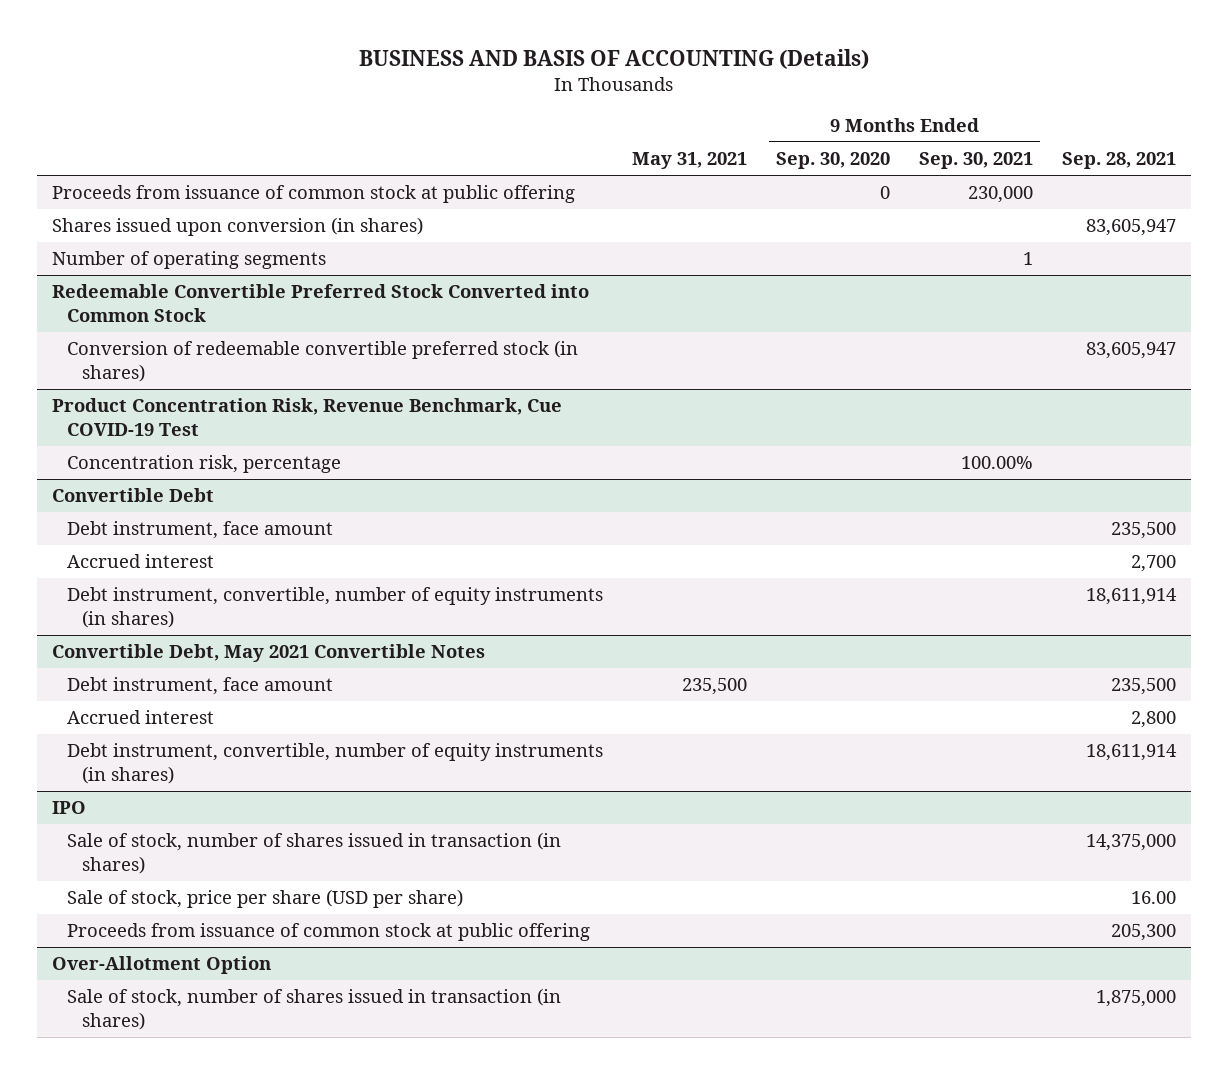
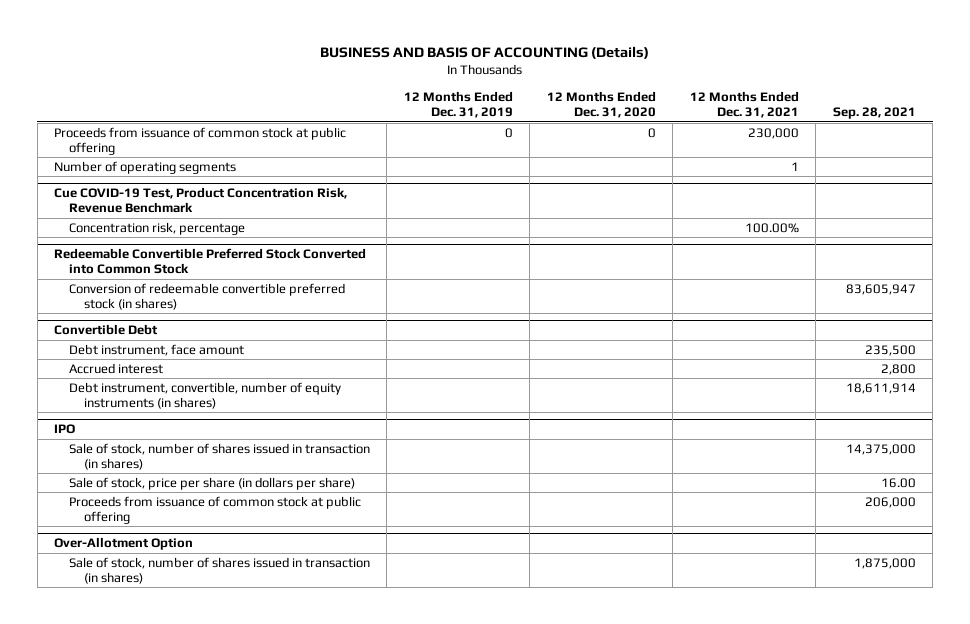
- | May 31, 2021 | 9 Months Ended Sep. 30, 2020 | 9 Months Ended Sep. 30, 2021 | Sep. 28, 2021
+ | 12 Months Ended Dec. 31, 2019 | 12 Months Ended Dec. 31, 2020 | 12 Months Ended Dec. 31, 2021 | Sep. 28, 2021
- Shares issued upon conversion (in shares) | | | | 83,605,947
+ Cue COVID-19 Test, Product Concentration Risk, Revenue Benchmark
+ Concentration risk, percentage | | | 100.00% |
- Product Concentration Risk, Revenue Benchmark, Cue COVID-19 Test
- Concentration risk, percentage | | | 100.00% |
@ Convertible Debt
- Accrued interest | | | | 2,700
- Debt instrument, convertible, number of equity instruments (in shares) | | | | 18,611,914
- Convertible Debt, May 2021 Convertible Notes
- Debt instrument, face amount | 235,500 | | | 235,500
@ IPO
- Sale of stock, price per share (USD per share) | | | | 16.00
- Proceeds from issuance of common stock at public offering | | | | 205,300
+ Sale of stock, price per share (in dollars per share) | | | | 16.00
+ Proceeds from issuance of common stock at public offering | | | | 206,000

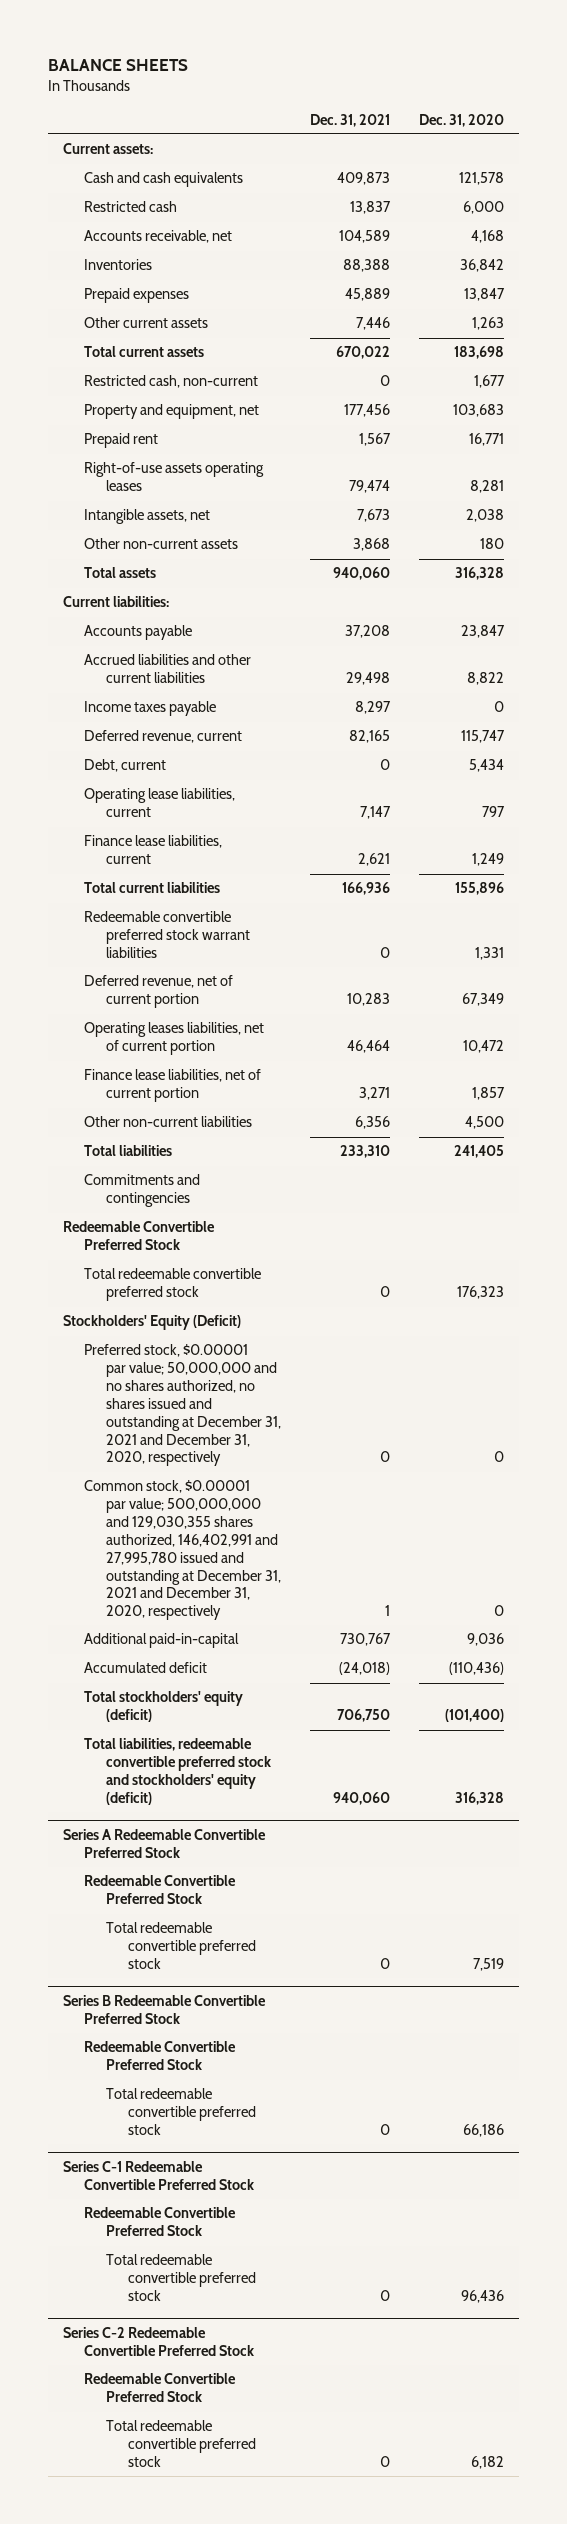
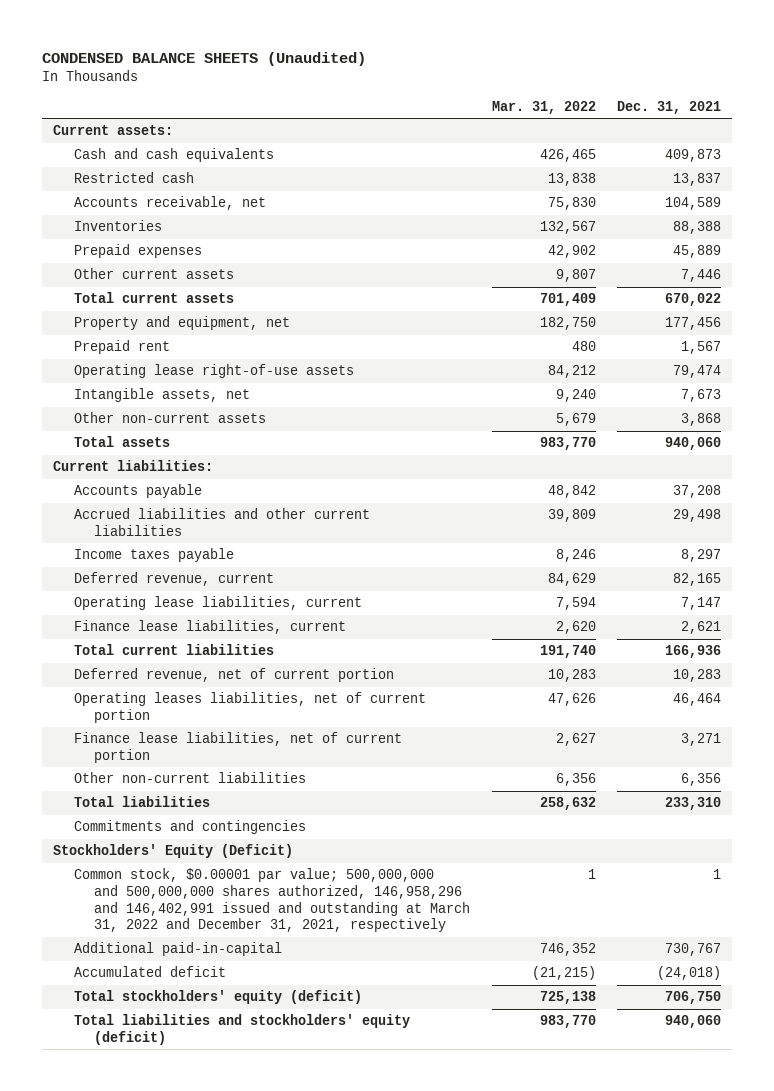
- BALANCE SHEETS
+ CONDENSED BALANCE SHEETS (Unaudited)
- | Dec. 31, 2021 | Dec. 31, 2020
+ | Mar. 31, 2022 | Dec. 31, 2021
- Restricted cash, non-current | 0 | 1,677
- Right-of-use assets operating leases | 79,474 | 8,281
+ Operating lease right-of-use assets | 84,212 | 79,474
- Debt, current | 0 | 5,434
- Redeemable convertible preferred stock warrant liabilities | 0 | 1,331
- Redeemable Convertible Preferred Stock
- Total redeemable convertible preferred stock | 0 | 176,323
- Preferred stock, $0.00001 par value; 50,000,000 and no shares authorized, no shares issued and outstanding at December 31, 2021 and December 31, 2020, respectively | 0 | 0
- Common stock, $0.00001 par value; 500,000,000 and 129,030,355 shares authorized, 146,402,991 and 27,995,780 issued and outstanding at December 31, 2021 and December 31, 2020, respectively | 1 | 0
+ Common stock, $0.00001 par value; 500,000,000 and 500,000,000 shares authorized, 146,958,296 and 146,402,991 issued and outstanding at March 31, 2022 and December 31, 2021, respectively | 1 | 1
- Total liabilities, redeemable convertible preferred stock and stockholders' equity (deficit) | 940,060 | 316,328
- Series A Redeemable Convertible Preferred Stock
- Redeemable Convertible Preferred Stock
- Total redeemable convertible preferred stock | 0 | 7,519
- Series B Redeemable Convertible Preferred Stock
- Redeemable Convertible Preferred Stock
- Total redeemable convertible preferred stock | 0 | 66,186
- Series C-1 Redeemable Convertible Preferred Stock
- Redeemable Convertible Preferred Stock
- Total redeemable convertible preferred stock | 0 | 96,436
- Series C-2 Redeemable Convertible Preferred Stock
- Redeemable Convertible Preferred Stock
- Total redeemable convertible preferred stock | 0 | 6,182
+ Total liabilities and stockholders' equity (deficit) | 983,770 | 940,060

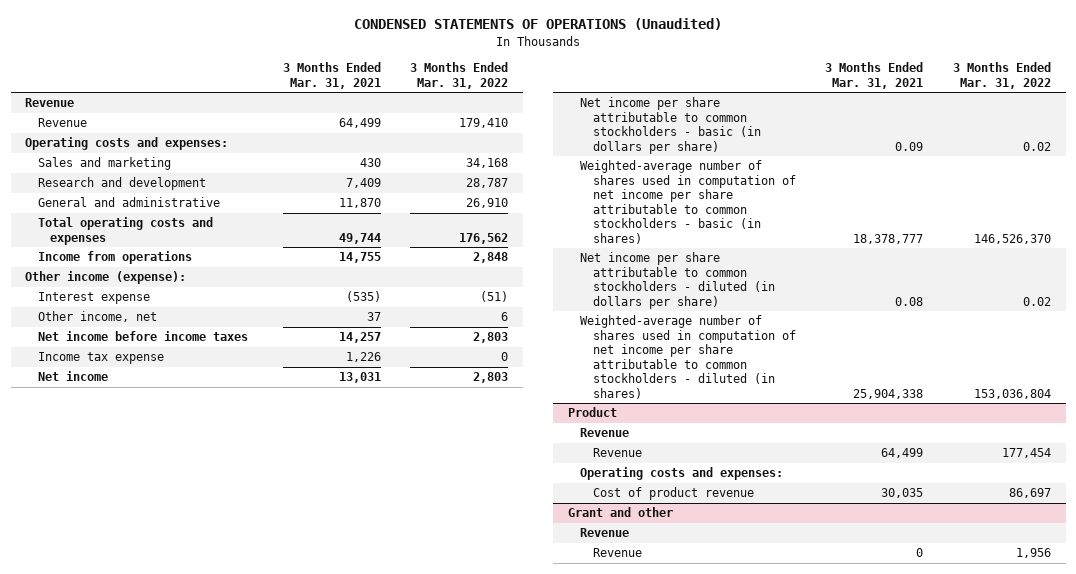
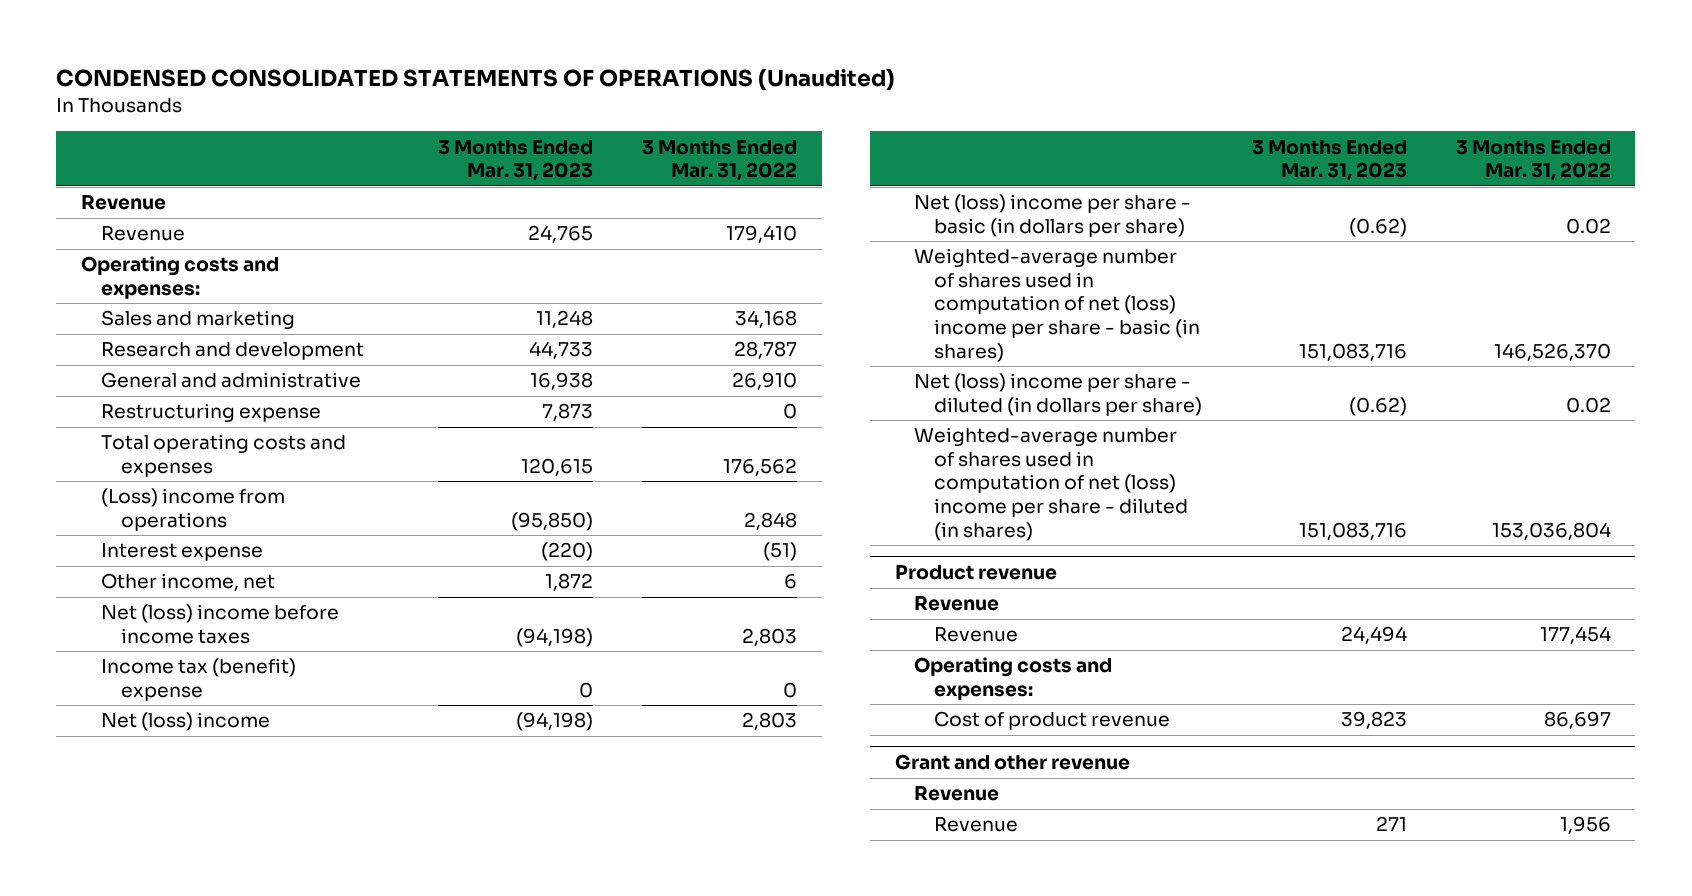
- CONDENSED STATEMENTS OF OPERATIONS (Unaudited)
+ CONDENSED CONSOLIDATED STATEMENTS OF OPERATIONS (Unaudited)
- | 3 Months Ended Mar. 31, 2021 | 3 Months Ended Mar. 31, 2022
+ | 3 Months Ended Mar. 31, 2023 | 3 Months Ended Mar. 31, 2022
+ Restructuring expense | 7,873 | 0
- Income from operations | 14,755 | 2,848
- Other income (expense):
+ (Loss) income from operations | (95,850) | 2,848
- Net income before income taxes | 14,257 | 2,803
- Income tax expense | 1,226 | 0
- Net income | 13,031 | 2,803
- Net income per share attributable to common stockholders - basic (in dollars per share) | 0.09 | 0.02
- Weighted-average number of shares used in computation of net income per share attributable to common stockholders - basic (in shares) | 18,378,777 | 146,526,370
- Net income per share attributable to common stockholders - diluted (in dollars per share) | 0.08 | 0.02
- Weighted-average number of shares used in computation of net income per share attributable to common stockholders - diluted (in shares) | 25,904,338 | 153,036,804
- Product
+ Net (loss) income before income taxes | (94,198) | 2,803
+ Income tax (benefit) expense | 0 | 0
+ Net (loss) income | (94,198) | 2,803
+ Net (loss) income per share - basic (in dollars per share) | (0.62) | 0.02
+ Weighted-average number of shares used in computation of net (loss) income per share - basic (in shares) | 151,083,716 | 146,526,370
+ Net (loss) income per share - diluted (in dollars per share) | (0.62) | 0.02
+ Weighted-average number of shares used in computation of net (loss) income per share - diluted (in shares) | 151,083,716 | 153,036,804
+ Product revenue
- Grant and other
+ Grant and other revenue

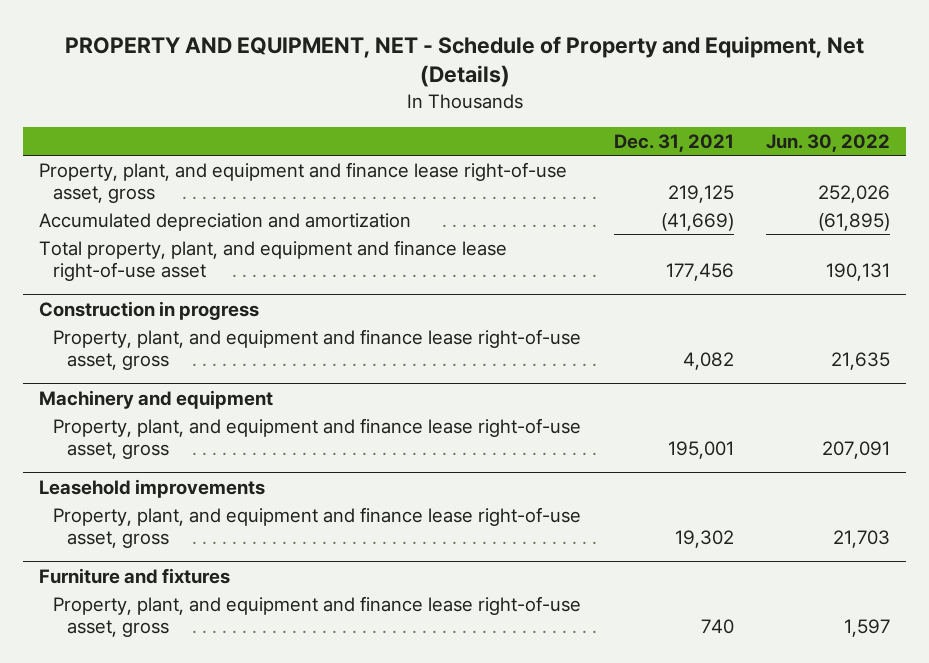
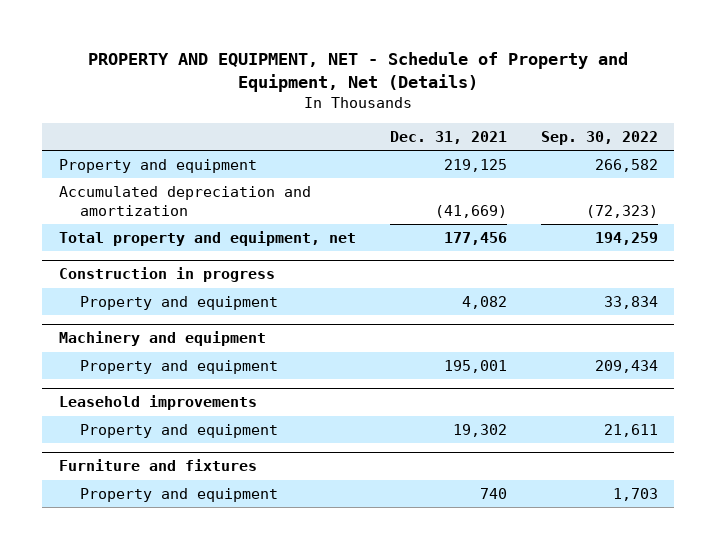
- | Dec. 31, 2021 | Jun. 30, 2022
+ | Dec. 31, 2021 | Sep. 30, 2022
- Property, plant, and equipment and finance lease right-of-use asset, gross | 219,125 | 252,026
+ Property and equipment | 219,125 | 266,582
- Total property, plant, and equipment and finance lease right-of-use asset | 177,456 | 190,131
+ Total property and equipment, net | 177,456 | 194,259
@ Construction in progress
- Property, plant, and equipment and finance lease right-of-use asset, gross | 4,082 | 21,635
+ Property and equipment | 4,082 | 33,834
@ Machinery and equipment
- Property, plant, and equipment and finance lease right-of-use asset, gross | 195,001 | 207,091
+ Property and equipment | 195,001 | 209,434
@ Leasehold improvements
- Property, plant, and equipment and finance lease right-of-use asset, gross | 19,302 | 21,703
+ Property and equipment | 19,302 | 21,611
@ Furniture and fixtures
- Property, plant, and equipment and finance lease right-of-use asset, gross | 740 | 1,597
+ Property and equipment | 740 | 1,703

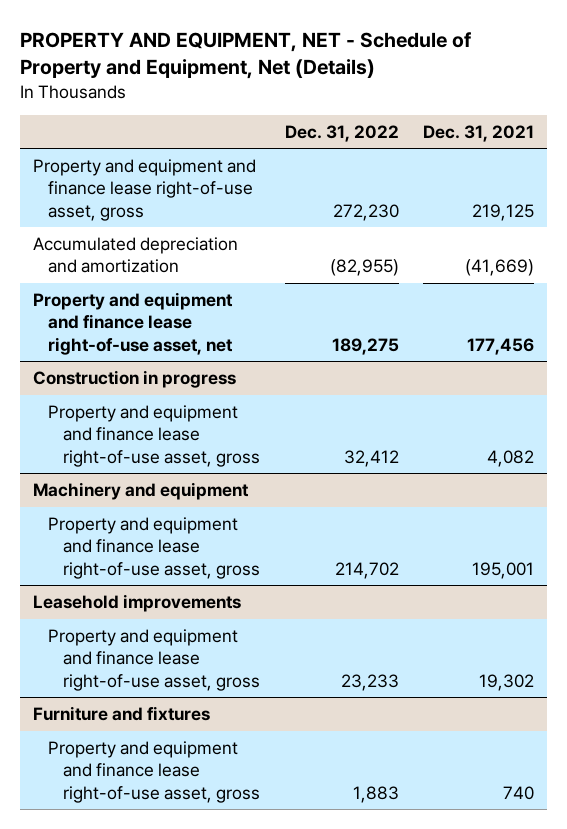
- | Dec. 31, 2021 | Sep. 30, 2022
+ | Dec. 31, 2022 | Dec. 31, 2021
- Property and equipment | 219,125 | 266,582
+ Property and equipment and finance lease right-of-use asset, gross | 272,230 | 219,125
- Total property and equipment, net | 177,456 | 194,259
+ Property and equipment and finance lease right-of-use asset, net | 189,275 | 177,456
@ Construction in progress
- Property and equipment | 4,082 | 33,834
+ Property and equipment and finance lease right-of-use asset, gross | 32,412 | 4,082
@ Machinery and equipment
- Property and equipment | 195,001 | 209,434
+ Property and equipment and finance lease right-of-use asset, gross | 214,702 | 195,001
@ Leasehold improvements
- Property and equipment | 19,302 | 21,611
+ Property and equipment and finance lease right-of-use asset, gross | 23,233 | 19,302
@ Furniture and fixtures
- Property and equipment | 740 | 1,703
+ Property and equipment and finance lease right-of-use asset, gross | 1,883 | 740

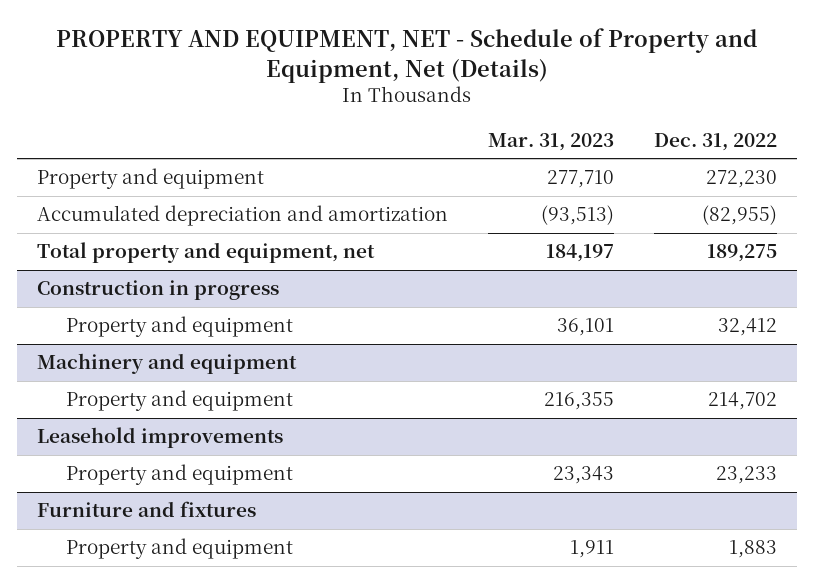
- | Dec. 31, 2022 | Dec. 31, 2021
+ | Mar. 31, 2023 | Dec. 31, 2022
- Property and equipment and finance lease right-of-use asset, gross | 272,230 | 219,125
+ Property and equipment | 277,710 | 272,230
- Property and equipment and finance lease right-of-use asset, net | 189,275 | 177,456
+ Total property and equipment, net | 184,197 | 189,275
@ Construction in progress
- Property and equipment and finance lease right-of-use asset, gross | 32,412 | 4,082
+ Property and equipment | 36,101 | 32,412
@ Machinery and equipment
- Property and equipment and finance lease right-of-use asset, gross | 214,702 | 195,001
+ Property and equipment | 216,355 | 214,702
@ Leasehold improvements
- Property and equipment and finance lease right-of-use asset, gross | 23,233 | 19,302
+ Property and equipment | 23,343 | 23,233
@ Furniture and fixtures
- Property and equipment and finance lease right-of-use asset, gross | 1,883 | 740
+ Property and equipment | 1,911 | 1,883

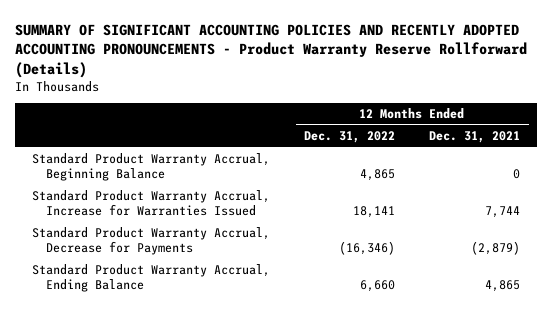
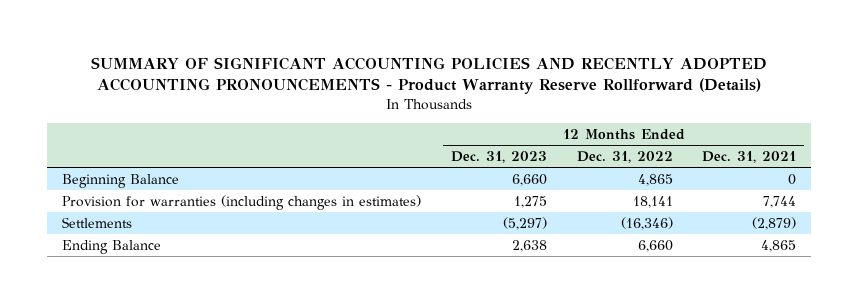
- | 12 Months Ended Dec. 31, 2022 | 12 Months Ended Dec. 31, 2021
+ | 12 Months Ended Dec. 31, 2023 | 12 Months Ended Dec. 31, 2022 | 12 Months Ended Dec. 31, 2021
- Standard Product Warranty Accrual, Beginning Balance | 4,865 | 0
- Standard Product Warranty Accrual, Increase for Warranties Issued | 18,141 | 7,744
- Standard Product Warranty Accrual, Decrease for Payments | (16,346) | (2,879)
- Standard Product Warranty Accrual, Ending Balance | 6,660 | 4,865
+ Beginning Balance | 6,660 | 4,865 | 0
+ Provision for warranties (including changes in estimates) | 1,275 | 18,141 | 7,744
+ Settlements | (5,297) | (16,346) | (2,879)
+ Ending Balance | 2,638 | 6,660 | 4,865

